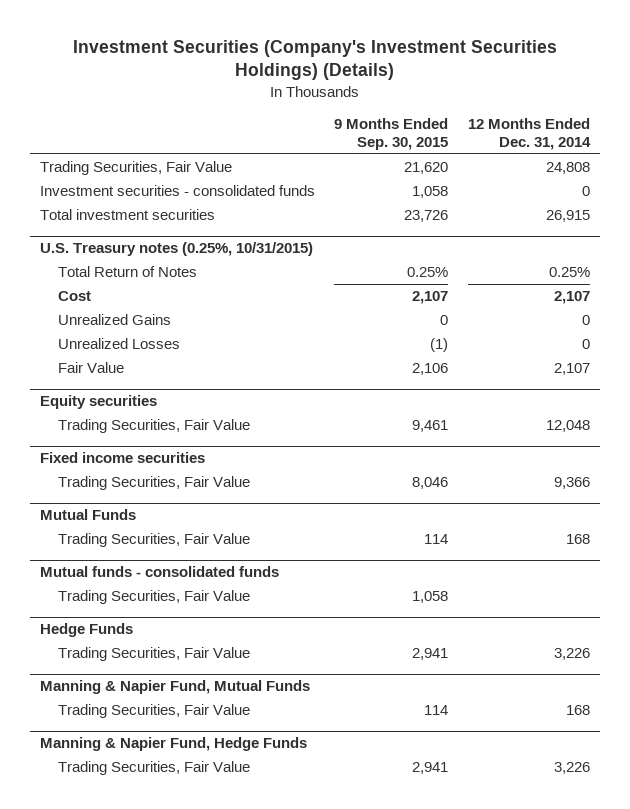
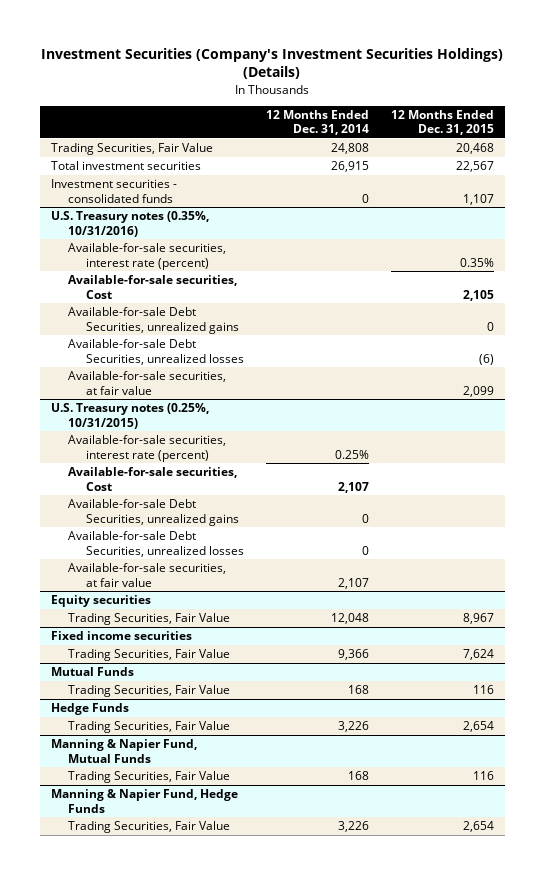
- | 9 Months Ended Sep. 30, 2015 | 12 Months Ended Dec. 31, 2014
+ | 12 Months Ended Dec. 31, 2014 | 12 Months Ended Dec. 31, 2015
moved down: Investment securities - consolidated funds | 0 | 1,107
+ U.S. Treasury notes (0.35%, 10/31/2016)
+ Available-for-sale securities, interest rate (percent) | | 0.35%
+ Available-for-sale securities, Cost | | 2,105
+ Available-for-sale Debt Securities, unrealized gains | | 0
+ Available-for-sale Debt Securities, unrealized losses | | (6)
+ Available-for-sale securities, at fair value | | 2,099
@ U.S. Treasury notes (0.25%, 10/31/2015)
- Total Return of Notes | 0.25% | 0.25%
- Cost | 2,107 | 2,107
- Unrealized Gains | 0 | 0
- Unrealized Losses | (1) | 0
- Fair Value | 2,106 | 2,107
+ Available-for-sale securities, interest rate (percent) | 0.25% |
+ Available-for-sale securities, Cost | 2,107 |
+ Available-for-sale Debt Securities, unrealized gains | 0 |
+ Available-for-sale Debt Securities, unrealized losses | 0 |
+ Available-for-sale securities, at fair value | 2,107 |
- Mutual funds - consolidated funds
- Trading Securities, Fair Value | 1,058 |

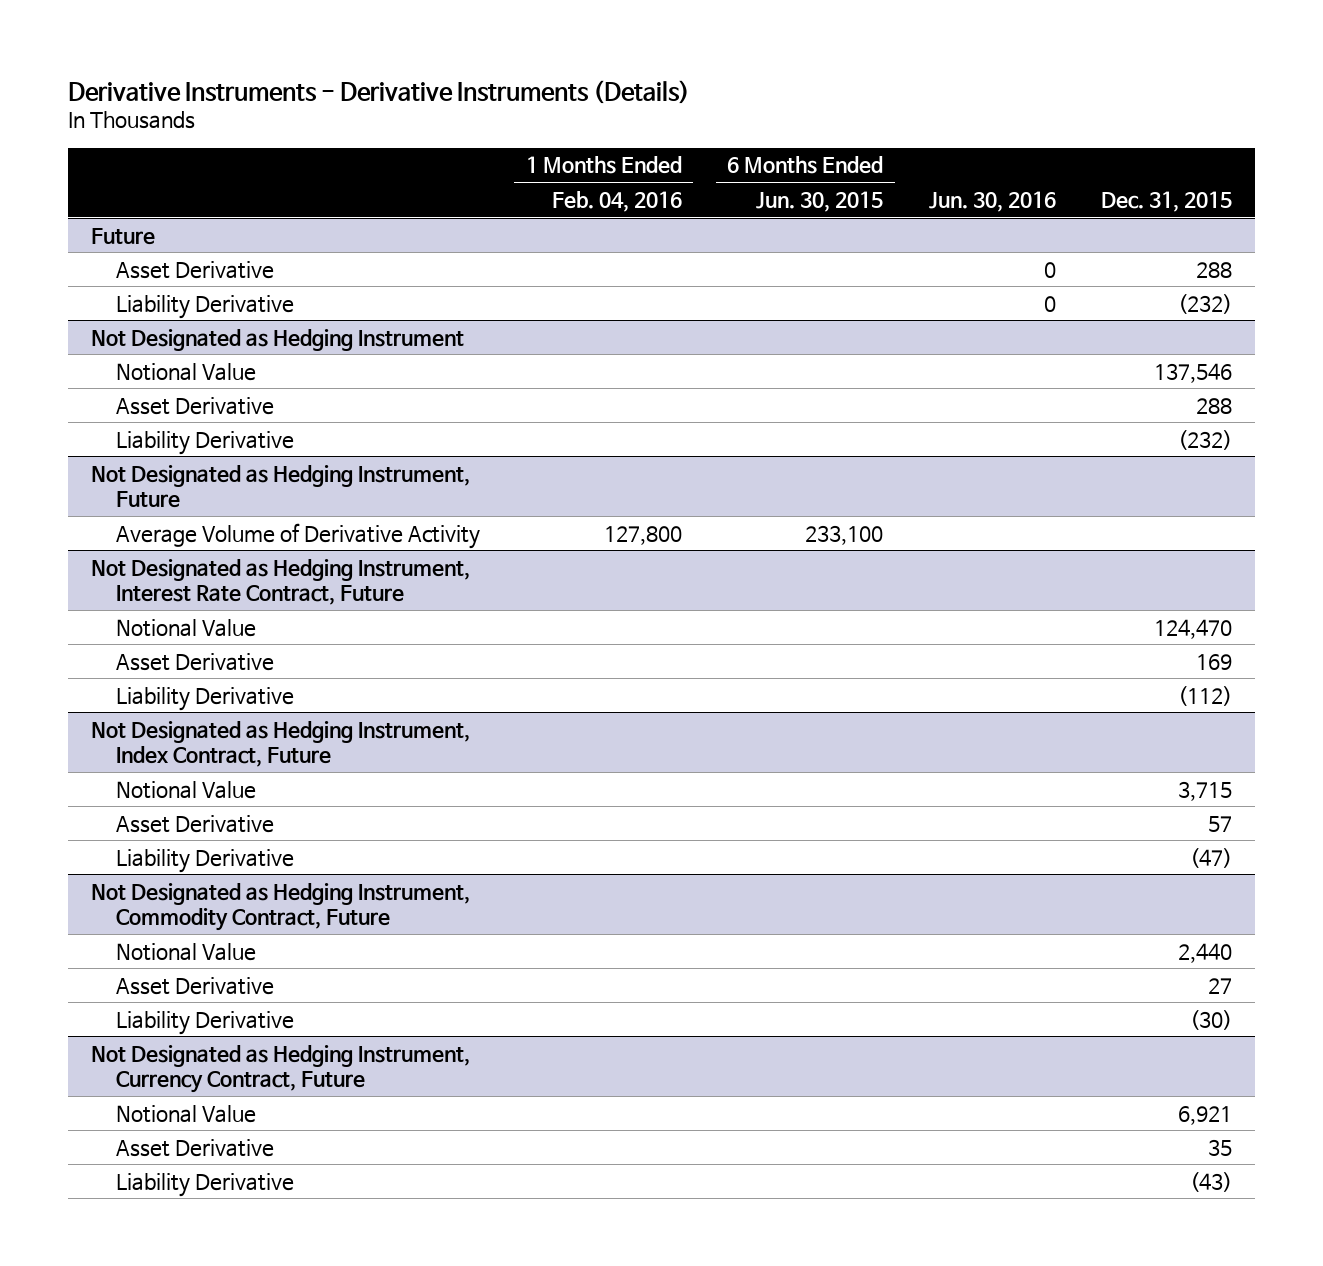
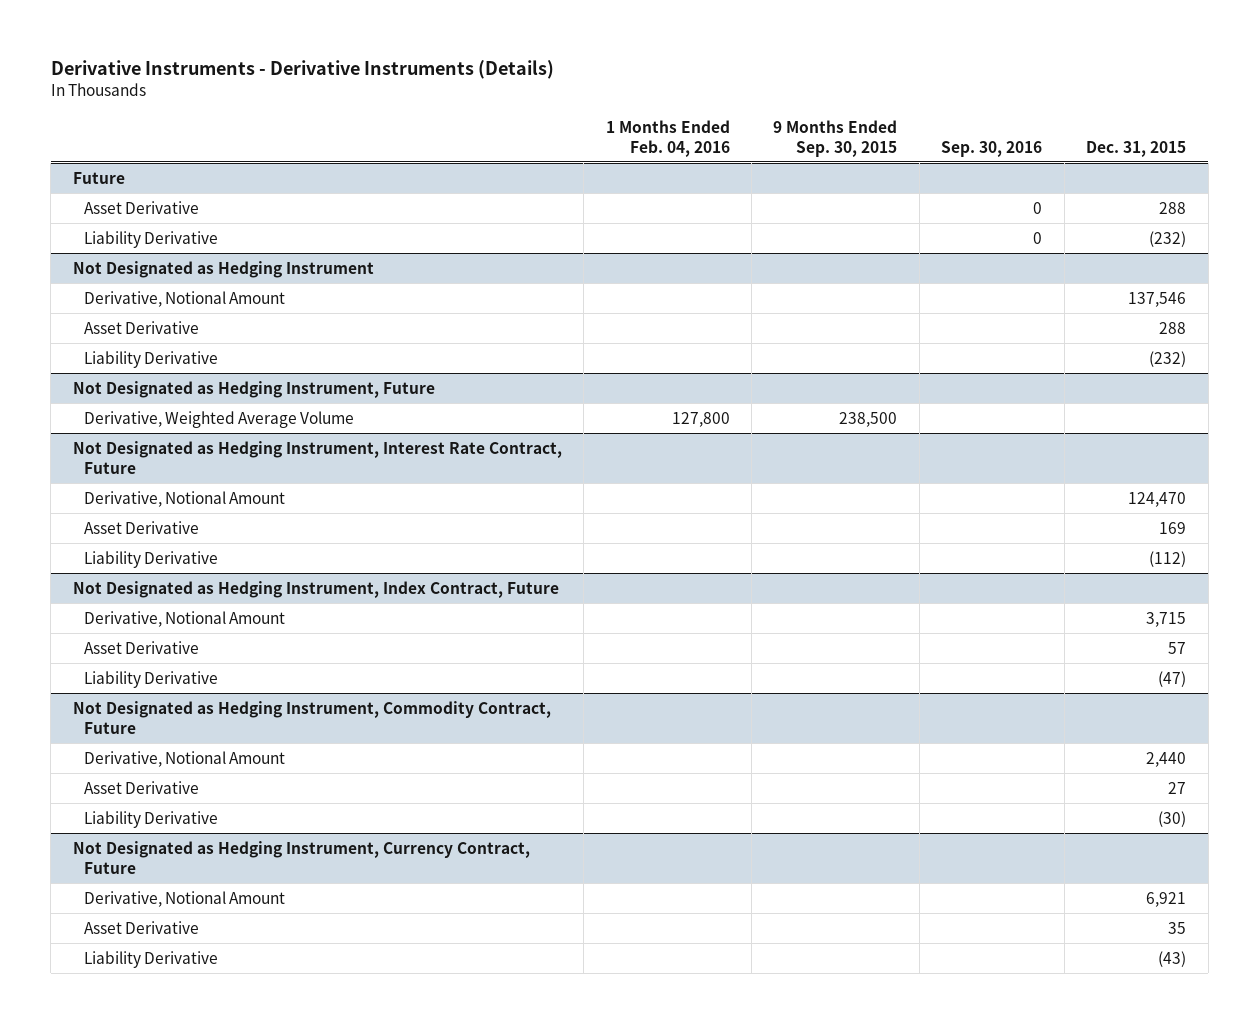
- | 1 Months Ended Feb. 04, 2016 | 6 Months Ended Jun. 30, 2015 | Jun. 30, 2016 | Dec. 31, 2015
+ | 1 Months Ended Feb. 04, 2016 | 9 Months Ended Sep. 30, 2015 | Sep. 30, 2016 | Dec. 31, 2015
@ Not Designated as Hedging Instrument
- Notional Value | | | | 137,546
+ Derivative, Notional Amount | | | | 137,546
@ Not Designated as Hedging Instrument, Future
- Average Volume of Derivative Activity | 127,800 | 233,100 | |
+ Derivative, Weighted Average Volume | 127,800 | 238,500 | |
@ Not Designated as Hedging Instrument, Interest Rate Contract, Future
- Notional Value | | | | 124,470
+ Derivative, Notional Amount | | | | 124,470
@ Not Designated as Hedging Instrument, Index Contract, Future
- Notional Value | | | | 3,715
+ Derivative, Notional Amount | | | | 3,715
@ Not Designated as Hedging Instrument, Commodity Contract, Future
- Notional Value | | | | 2,440
+ Derivative, Notional Amount | | | | 2,440
@ Not Designated as Hedging Instrument, Currency Contract, Future
- Notional Value | | | | 6,921
+ Derivative, Notional Amount | | | | 6,921

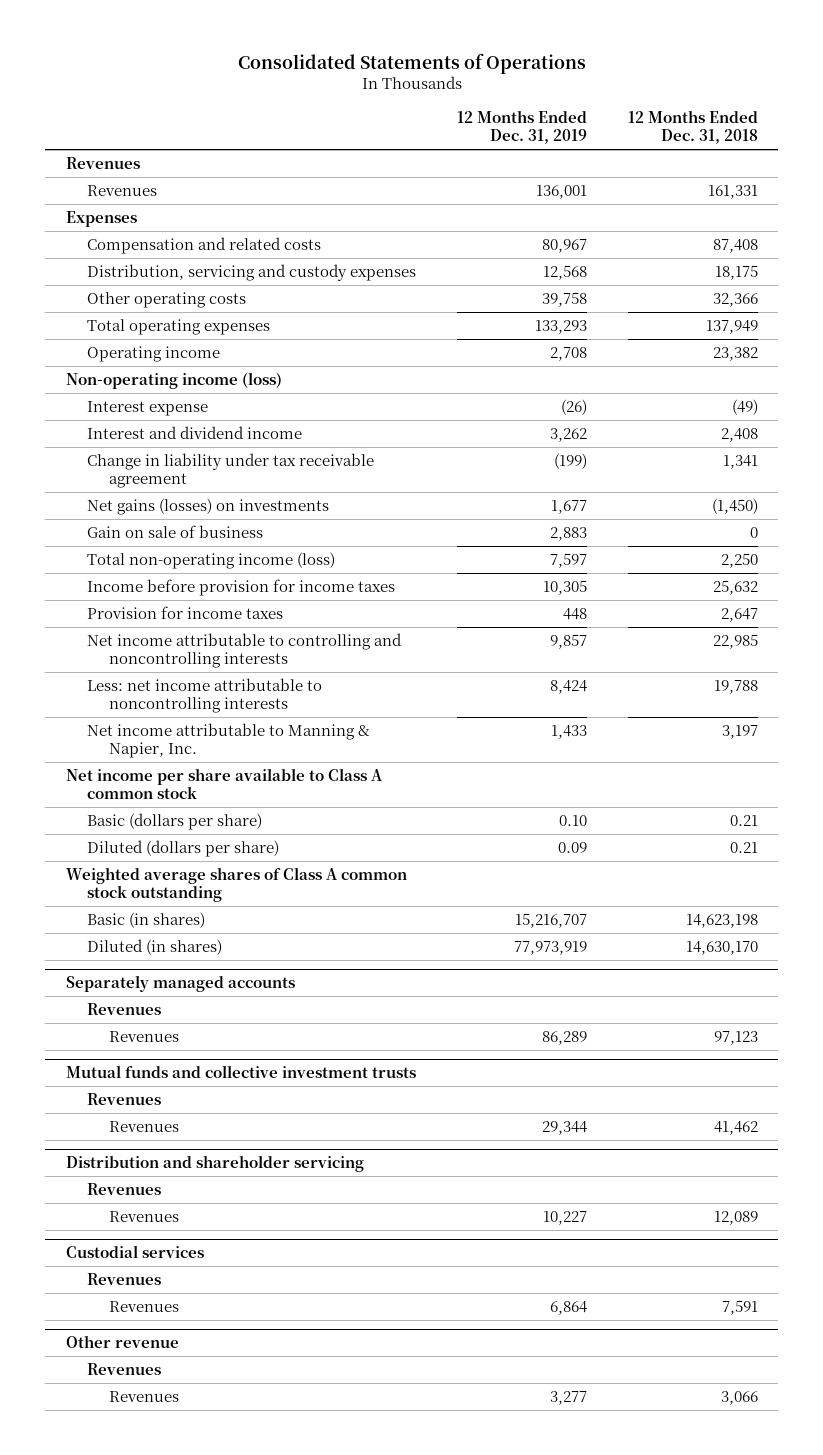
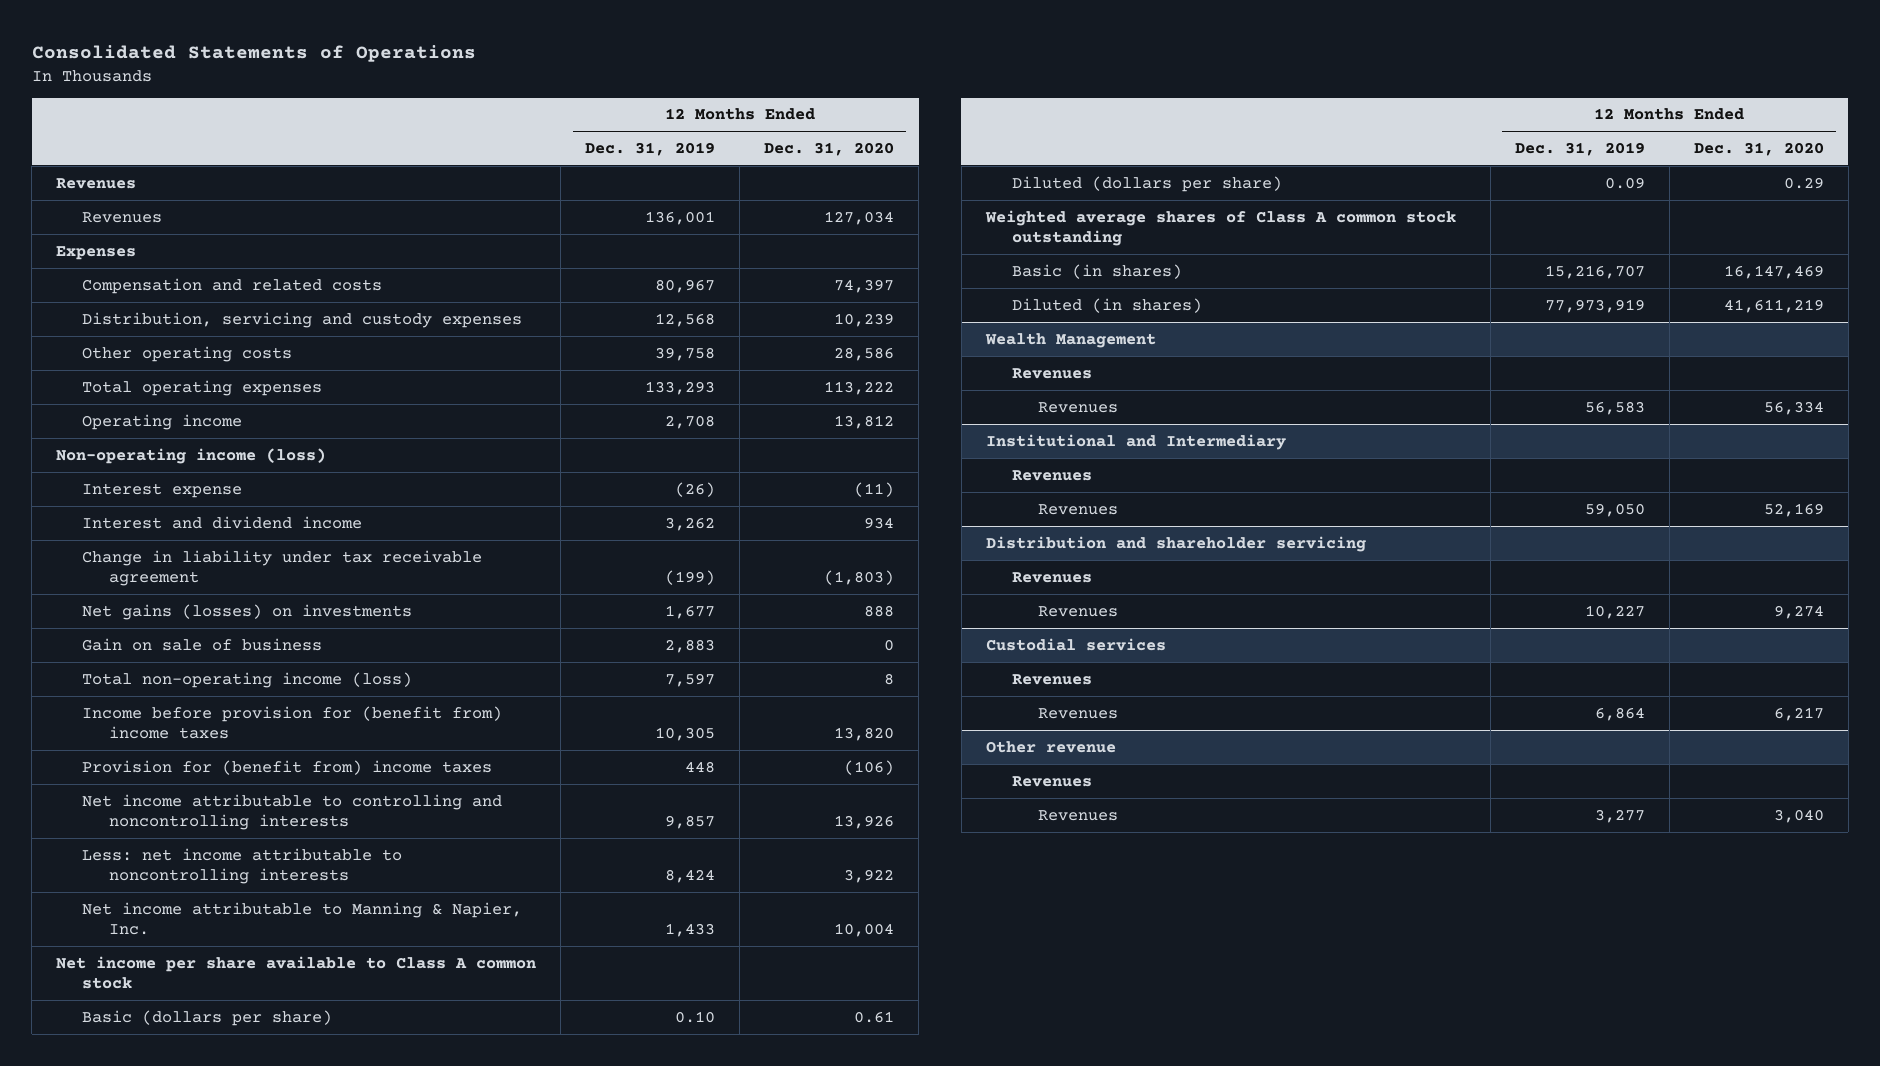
- | 12 Months Ended Dec. 31, 2019 | 12 Months Ended Dec. 31, 2018
+ | 12 Months Ended Dec. 31, 2019 | 12 Months Ended Dec. 31, 2020
- Income before provision for income taxes | 10,305 | 25,632
- Provision for income taxes | 448 | 2,647
+ Income before provision for (benefit from) income taxes | 10,305 | 13,820
+ Provision for (benefit from) income taxes | 448 | (106)
- Separately managed accounts
+ Wealth Management
- Revenues | 86,289 | 97,123
- Mutual funds and collective investment trusts
+ Revenues | 56,583 | 56,334
+ Institutional and Intermediary
- Revenues | 29,344 | 41,462
+ Revenues | 59,050 | 52,169

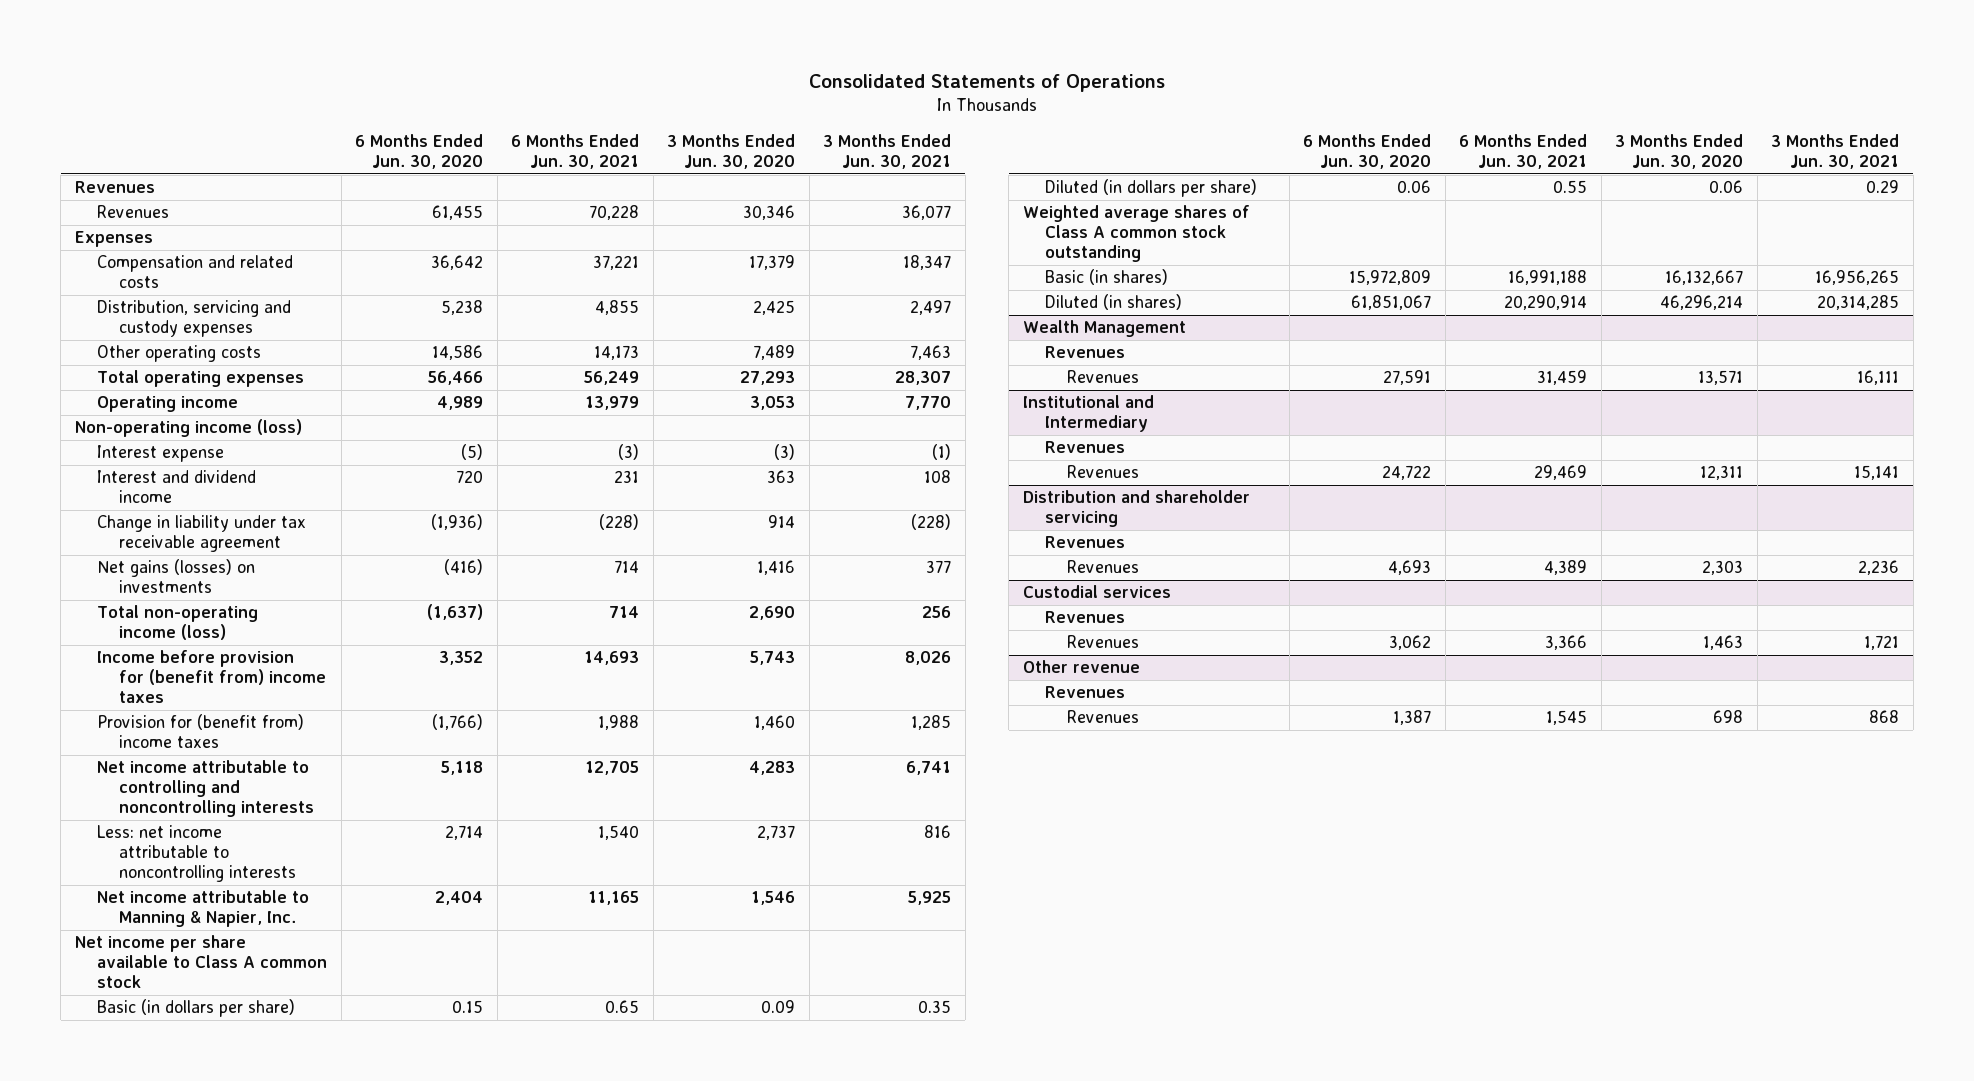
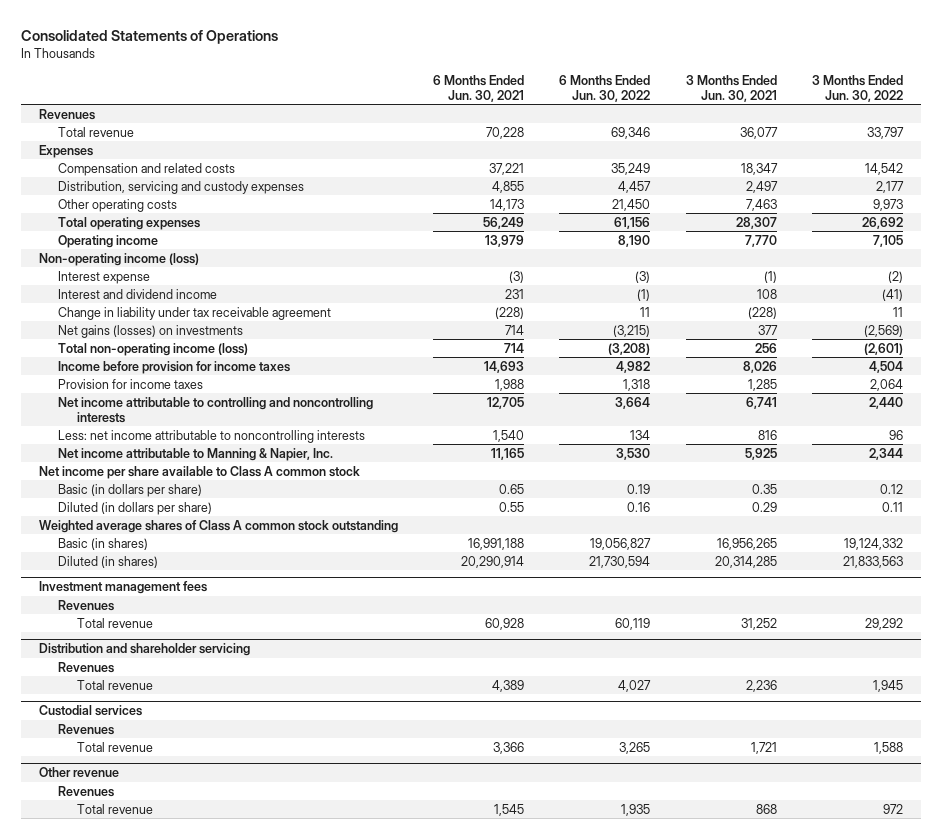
- | 6 Months Ended Jun. 30, 2020 | 6 Months Ended Jun. 30, 2021 | 3 Months Ended Jun. 30, 2020 | 3 Months Ended Jun. 30, 2021
+ | 6 Months Ended Jun. 30, 2021 | 6 Months Ended Jun. 30, 2022 | 3 Months Ended Jun. 30, 2021 | 3 Months Ended Jun. 30, 2022
- Revenues | 61,455 | 70,228 | 30,346 | 36,077
+ Total revenue | 70,228 | 69,346 | 36,077 | 33,797
- Income before provision for (benefit from) income taxes | 3,352 | 14,693 | 5,743 | 8,026
- Provision for (benefit from) income taxes | (1,766) | 1,988 | 1,460 | 1,285
+ Income before provision for income taxes | 14,693 | 4,982 | 8,026 | 4,504
+ Provision for income taxes | 1,988 | 1,318 | 1,285 | 2,064
- Wealth Management
- Revenues
- Revenues | 27,591 | 31,459 | 13,571 | 16,111
- Institutional and Intermediary
+ Investment management fees
- Revenues | 24,722 | 29,469 | 12,311 | 15,141
+ Total revenue | 60,928 | 60,119 | 31,252 | 29,292
@ Distribution and shareholder servicing
- Revenues | 4,693 | 4,389 | 2,303 | 2,236
+ Total revenue | 4,389 | 4,027 | 2,236 | 1,945
@ Custodial services
- Revenues | 3,062 | 3,366 | 1,463 | 1,721
+ Total revenue | 3,366 | 3,265 | 1,721 | 1,588
@ Other revenue
- Revenues | 1,387 | 1,545 | 698 | 868
+ Total revenue | 1,545 | 1,935 | 868 | 972

